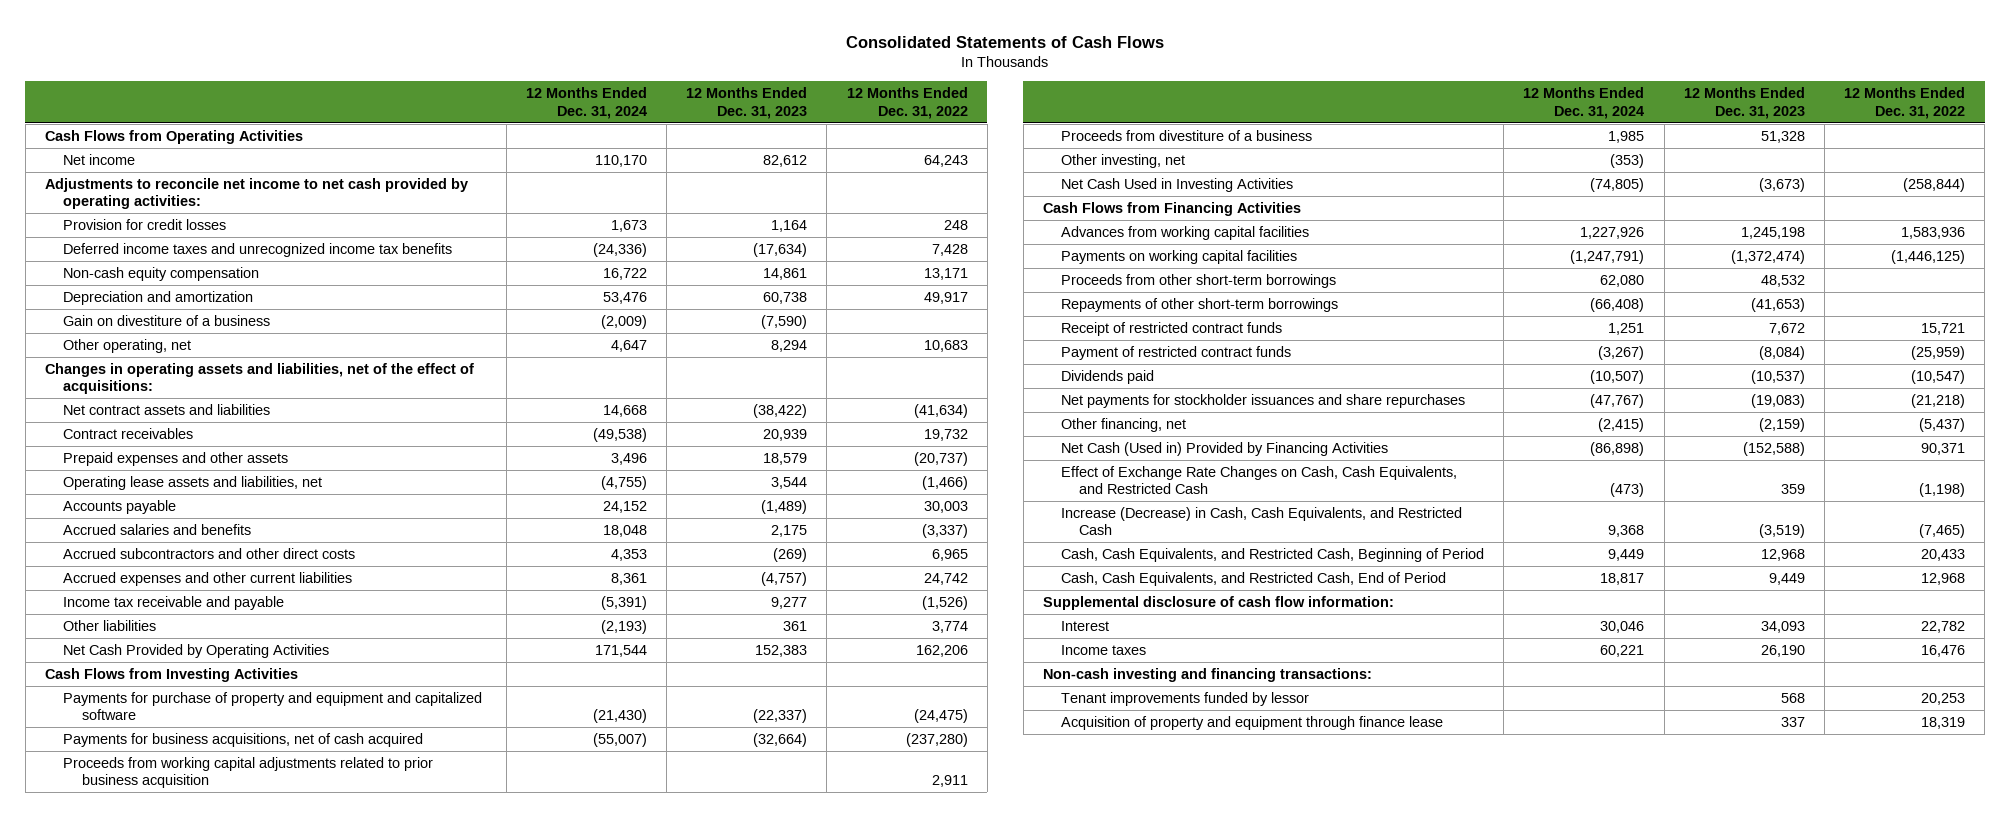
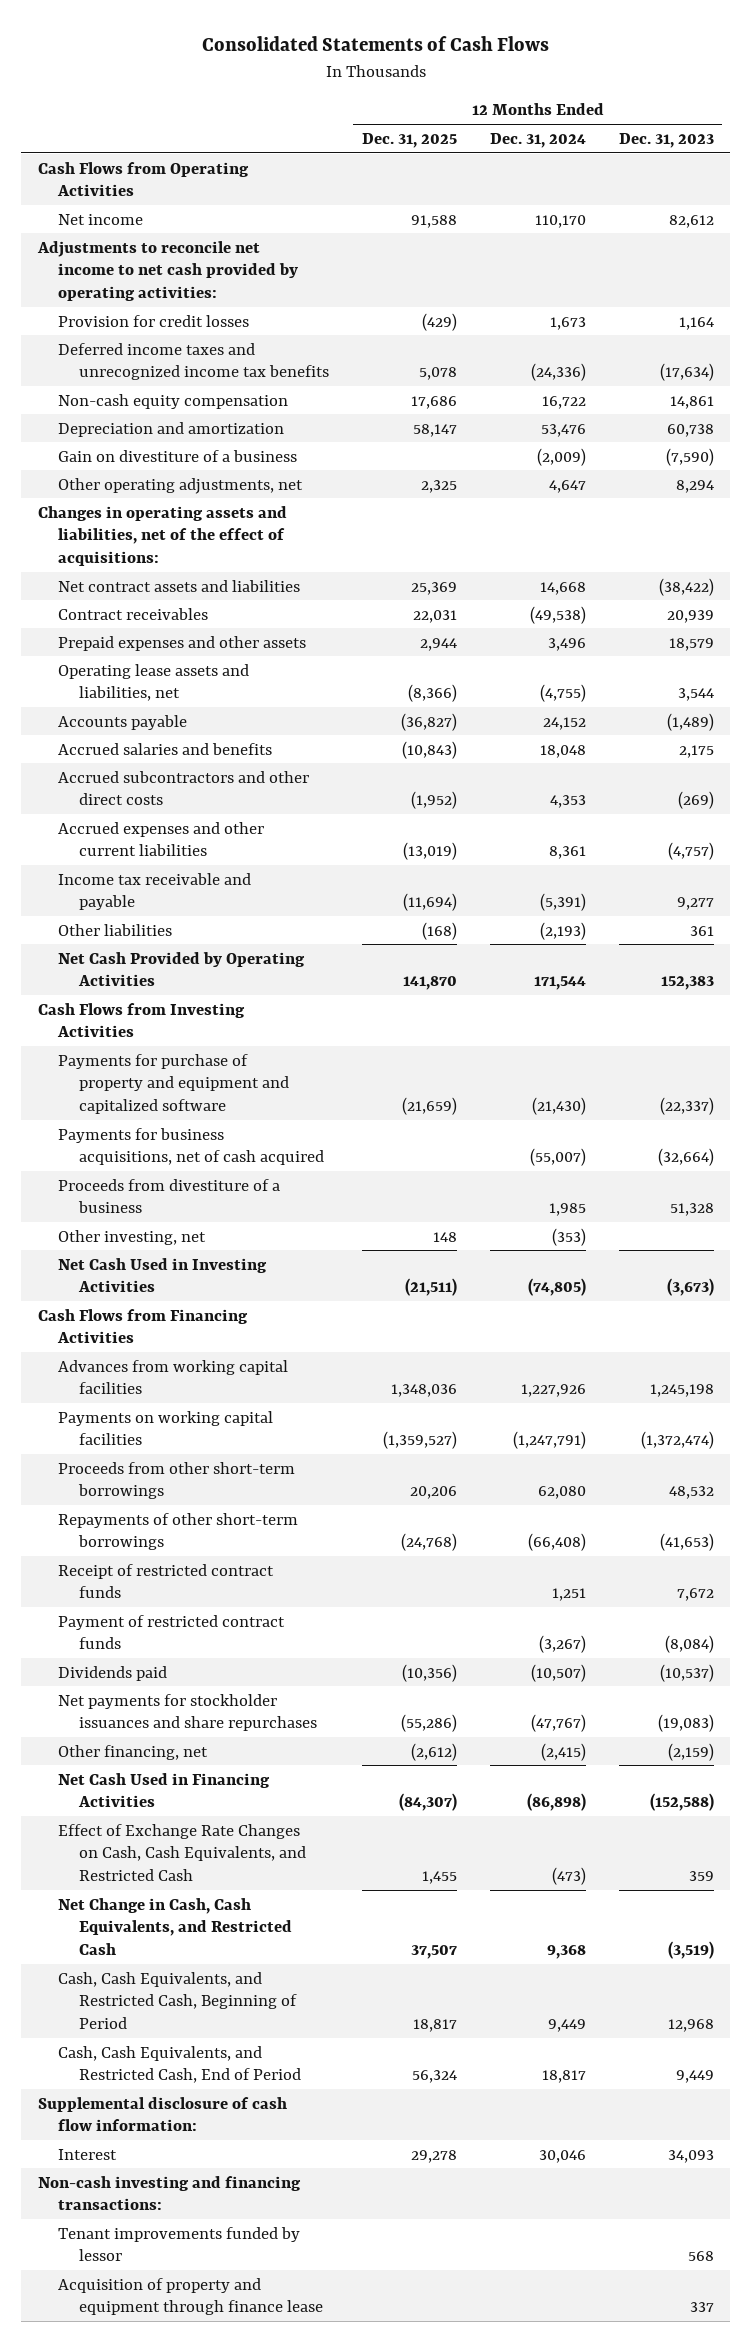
- | 12 Months Ended Dec. 31, 2024 | 12 Months Ended Dec. 31, 2023 | 12 Months Ended Dec. 31, 2022
+ | 12 Months Ended Dec. 31, 2025 | 12 Months Ended Dec. 31, 2024 | 12 Months Ended Dec. 31, 2023
- Other operating, net | 4,647 | 8,294 | 10,683
+ Other operating adjustments, net | 2,325 | 4,647 | 8,294
- Proceeds from working capital adjustments related to prior business acquisition | | | 2,911
- Net Cash (Used in) Provided by Financing Activities | (86,898) | (152,588) | 90,371
+ Net Cash Used in Financing Activities | (84,307) | (86,898) | (152,588)
- Increase (Decrease) in Cash, Cash Equivalents, and Restricted Cash | 9,368 | (3,519) | (7,465)
+ Net Change in Cash, Cash Equivalents, and Restricted Cash | 37,507 | 9,368 | (3,519)
- Income taxes | 60,221 | 26,190 | 16,476

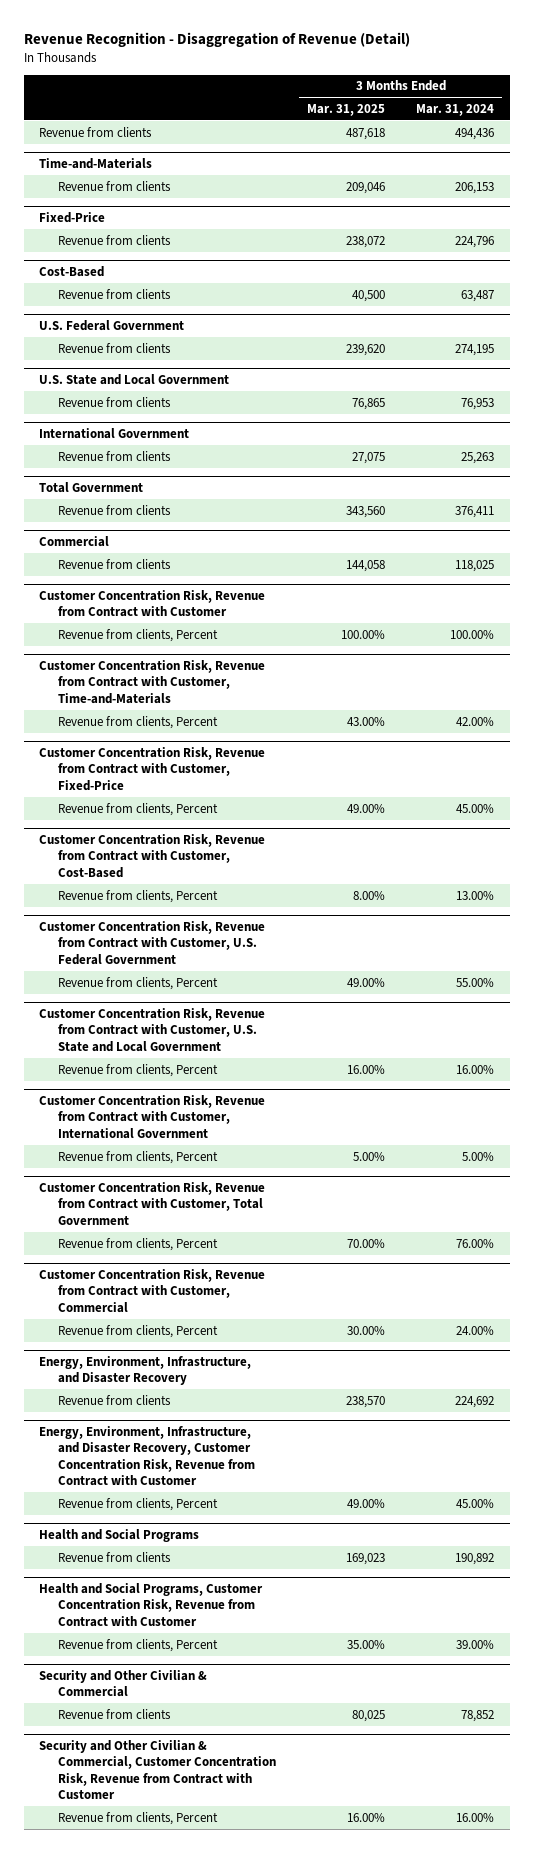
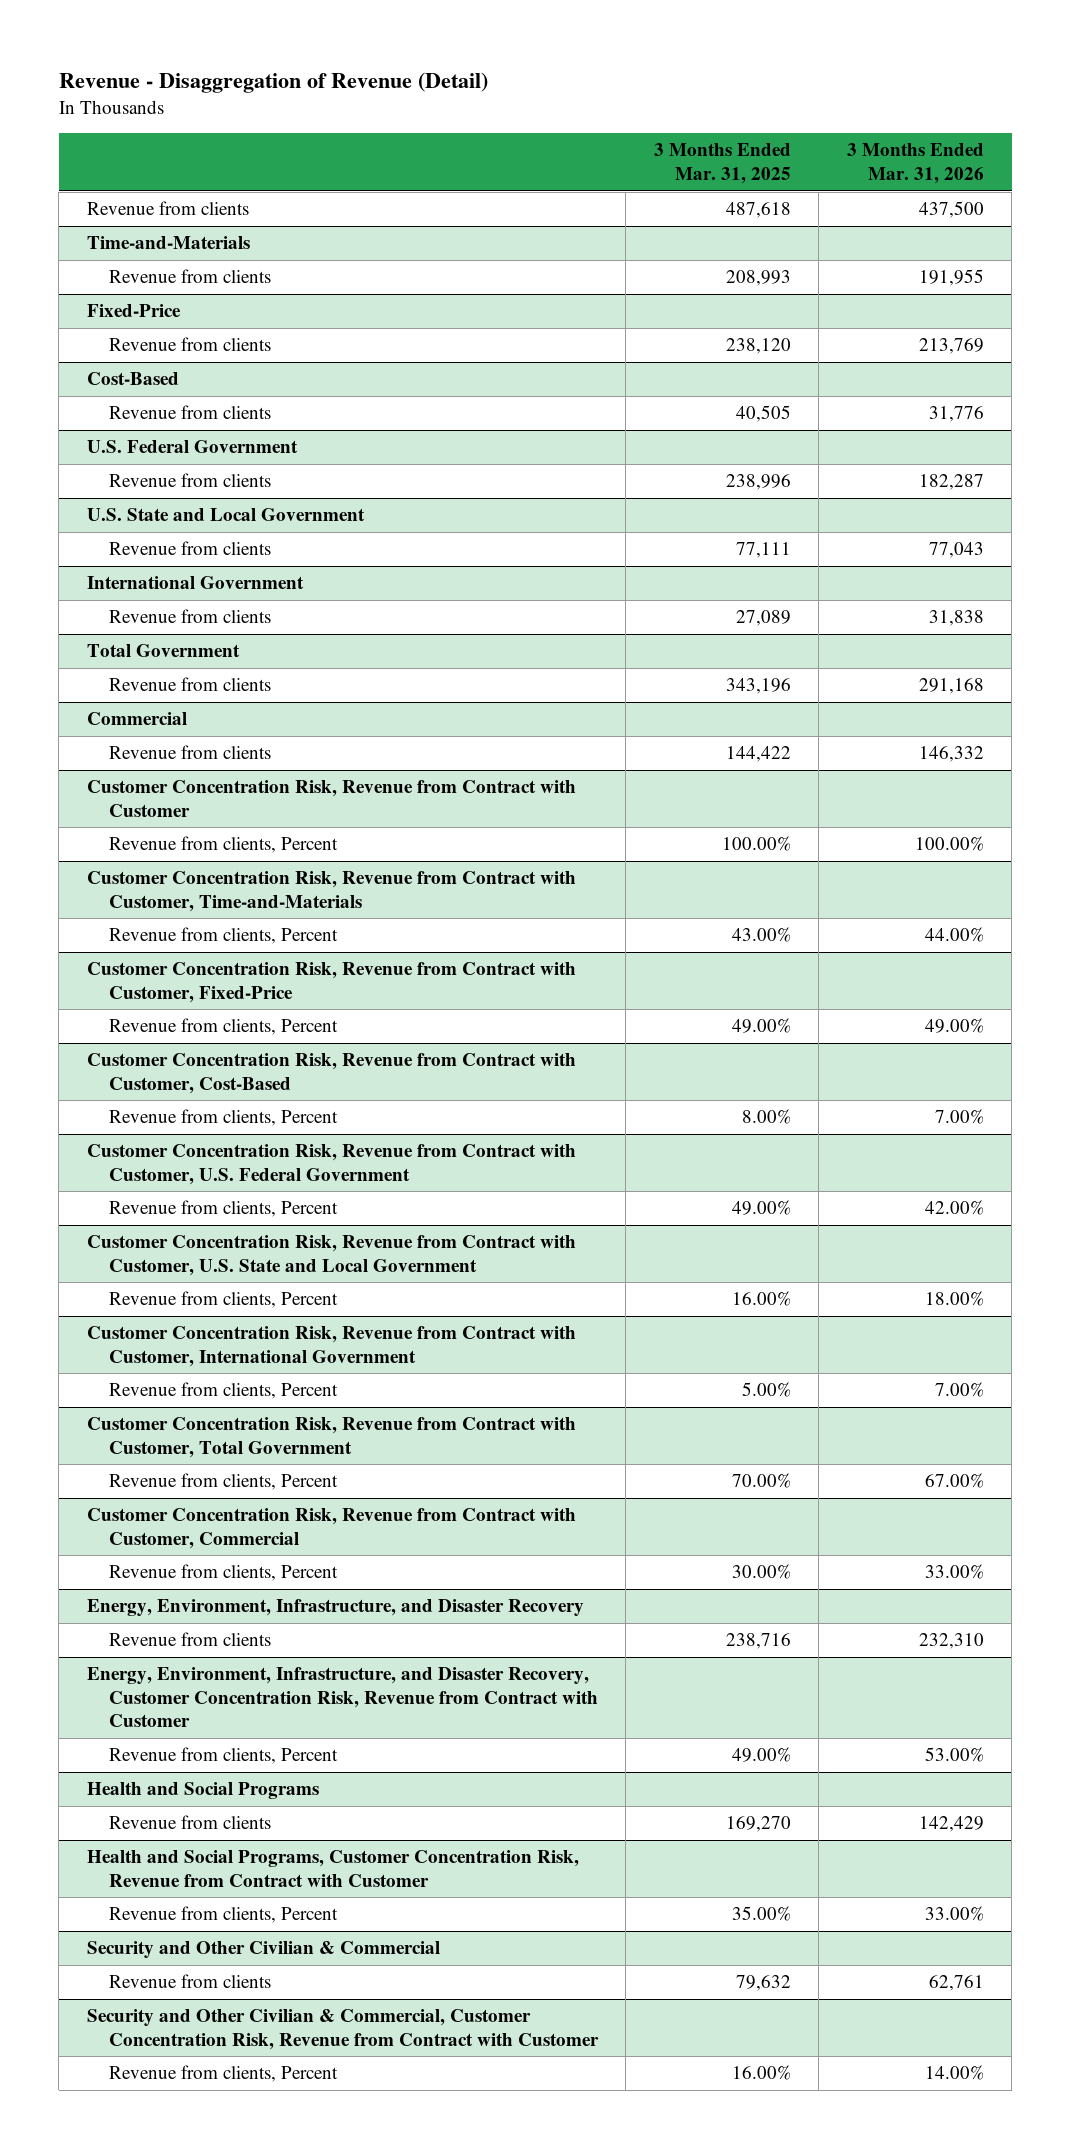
- Revenue Recognition - Disaggregation of Revenue (Detail)
+ Revenue - Disaggregation of Revenue (Detail)
- | 3 Months Ended Mar. 31, 2025 | 3 Months Ended Mar. 31, 2024
+ | 3 Months Ended Mar. 31, 2025 | 3 Months Ended Mar. 31, 2026
@ Time-and-Materials
- Revenue from clients | 209,046 | 206,153
+ Revenue from clients | 208,993 | 191,955
@ Fixed-Price
- Revenue from clients | 238,072 | 224,796
+ Revenue from clients | 238,120 | 213,769
@ Cost-Based
- Revenue from clients | 40,500 | 63,487
+ Revenue from clients | 40,505 | 31,776
@ U.S. Federal Government
- Revenue from clients | 239,620 | 274,195
+ Revenue from clients | 238,996 | 182,287
@ U.S. State and Local Government
- Revenue from clients | 76,865 | 76,953
+ Revenue from clients | 77,111 | 77,043
@ International Government
- Revenue from clients | 27,075 | 25,263
+ Revenue from clients | 27,089 | 31,838
@ Total Government
- Revenue from clients | 343,560 | 376,411
+ Revenue from clients | 343,196 | 291,168
@ Commercial
- Revenue from clients | 144,058 | 118,025
+ Revenue from clients | 144,422 | 146,332
@ Energy, Environment, Infrastructure, and Disaster Recovery
- Revenue from clients | 238,570 | 224,692
+ Revenue from clients | 238,716 | 232,310
@ Health and Social Programs
- Revenue from clients | 169,023 | 190,892
+ Revenue from clients | 169,270 | 142,429
@ Security and Other Civilian & Commercial
- Revenue from clients | 80,025 | 78,852
+ Revenue from clients | 79,632 | 62,761

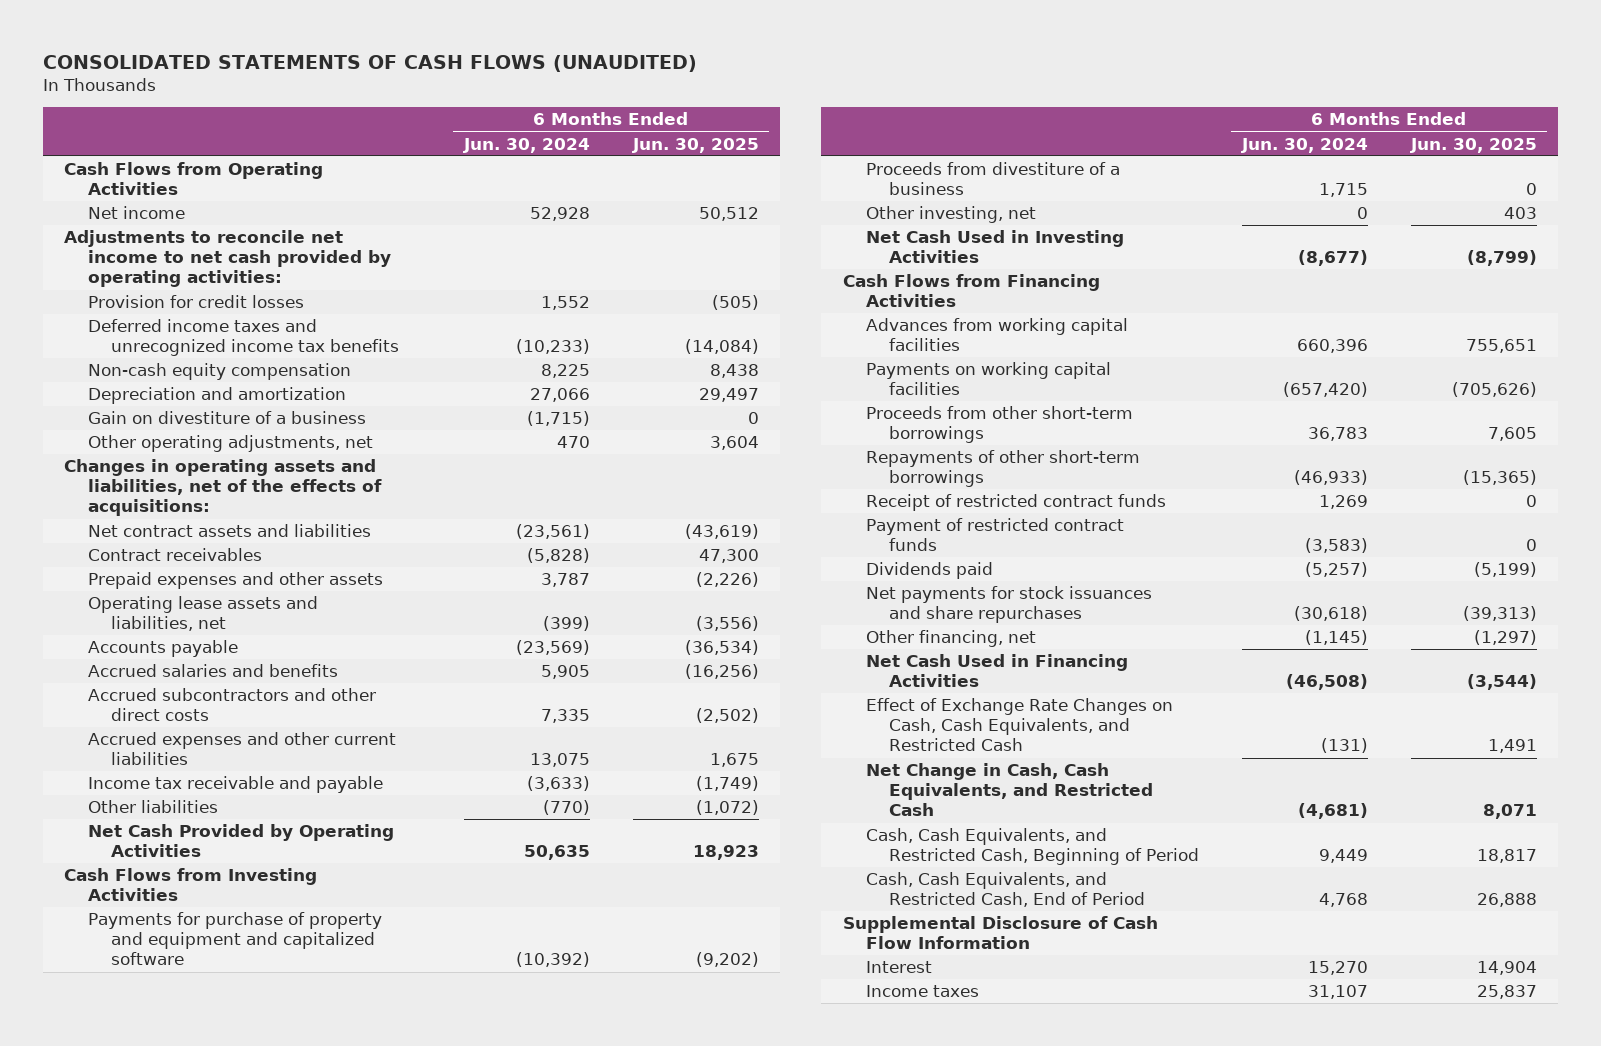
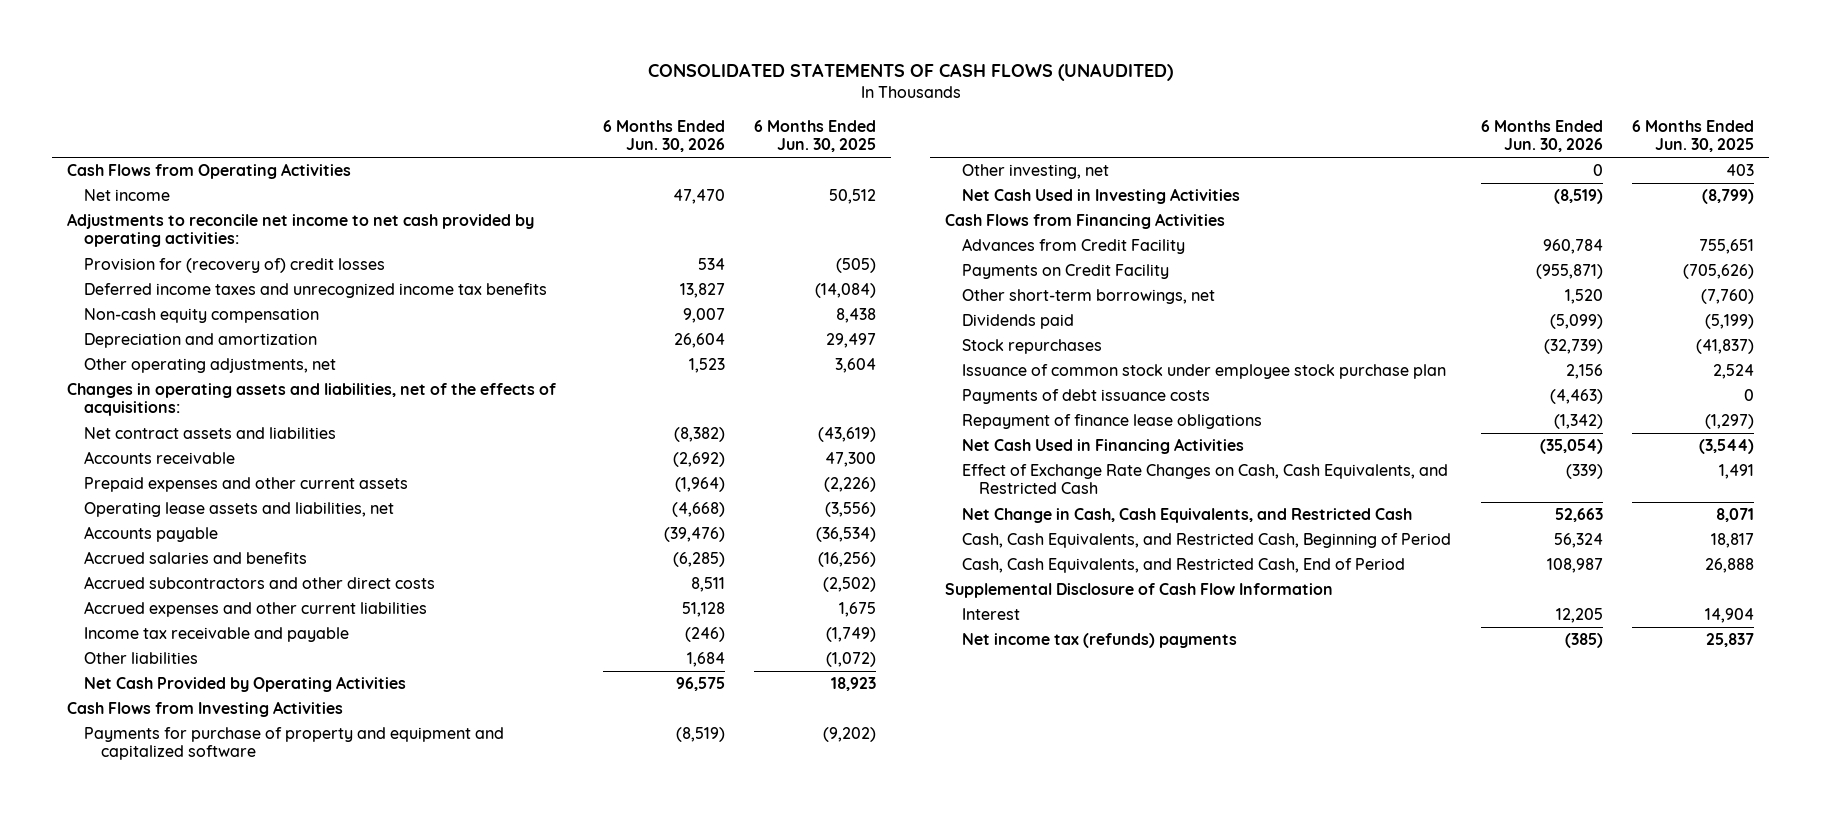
- | 6 Months Ended Jun. 30, 2024 | 6 Months Ended Jun. 30, 2025
+ | 6 Months Ended Jun. 30, 2026 | 6 Months Ended Jun. 30, 2025
- Provision for credit losses | 1,552 | (505)
+ Provision for (recovery of) credit losses | 534 | (505)
- Gain on divestiture of a business | (1,715) | 0
- Contract receivables | (5,828) | 47,300
- Prepaid expenses and other assets | 3,787 | (2,226)
+ Accounts receivable | (2,692) | 47,300
+ Prepaid expenses and other current assets | (1,964) | (2,226)
- Proceeds from divestiture of a business | 1,715 | 0
- Advances from working capital facilities | 660,396 | 755,651
- Payments on working capital facilities | (657,420) | (705,626)
- Proceeds from other short-term borrowings | 36,783 | 7,605
- Repayments of other short-term borrowings | (46,933) | (15,365)
- Receipt of restricted contract funds | 1,269 | 0
- Payment of restricted contract funds | (3,583) | 0
+ Advances from Credit Facility | 960,784 | 755,651
+ Payments on Credit Facility | (955,871) | (705,626)
+ Other short-term borrowings, net | 1,520 | (7,760)
- Net payments for stock issuances and share repurchases | (30,618) | (39,313)
- Other financing, net | (1,145) | (1,297)
+ Stock repurchases | (32,739) | (41,837)
+ Issuance of common stock under employee stock purchase plan | 2,156 | 2,524
+ Payments of debt issuance costs | (4,463) | 0
+ Repayment of finance lease obligations | (1,342) | (1,297)
- Income taxes | 31,107 | 25,837
+ Net income tax (refunds) payments | (385) | 25,837

